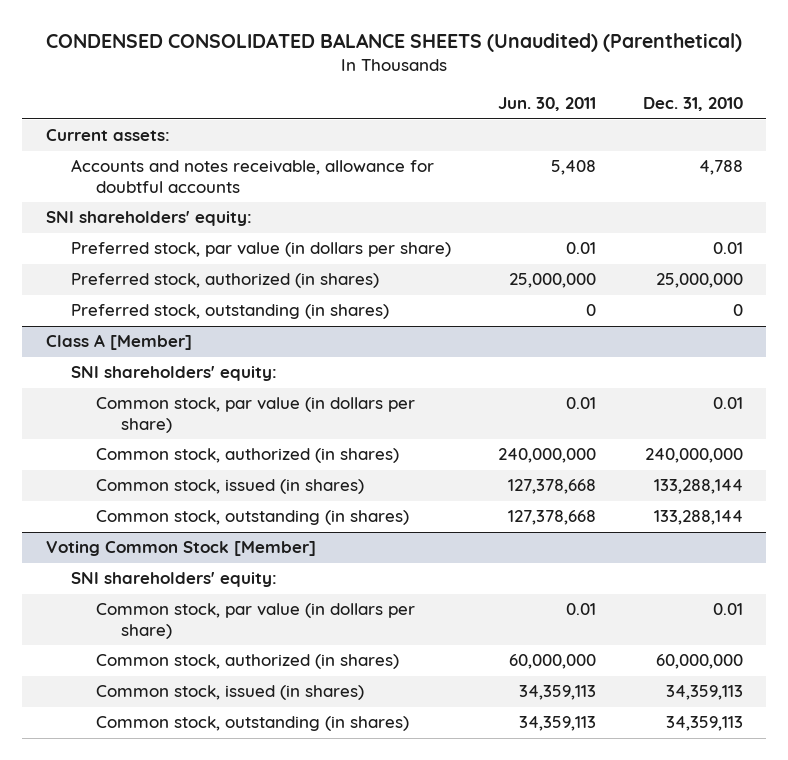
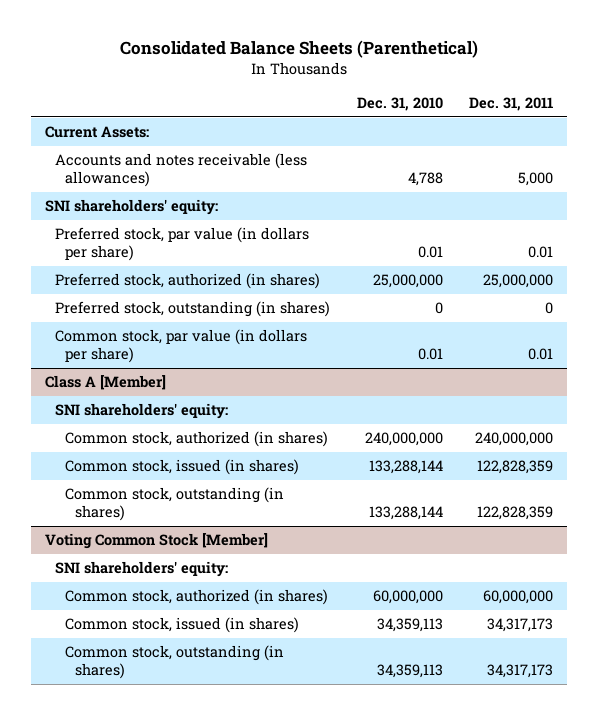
- CONDENSED CONSOLIDATED BALANCE SHEETS (Unaudited) (Parenthetical)
+ Consolidated Balance Sheets (Parenthetical)
- | Jun. 30, 2011 | Dec. 31, 2010
+ | Dec. 31, 2010 | Dec. 31, 2011
- Current assets:
- Accounts and notes receivable, allowance for doubtful accounts | 5,408 | 4,788
+ Current Assets:
+ Accounts and notes receivable (less allowances) | 4,788 | 5,000
+ Common stock, par value (in dollars per share) | 0.01 | 0.01
@ Class A [Member]
- Common stock, par value (in dollars per share) | 0.01 | 0.01
@ Voting Common Stock [Member]
- Common stock, par value (in dollars per share) | 0.01 | 0.01

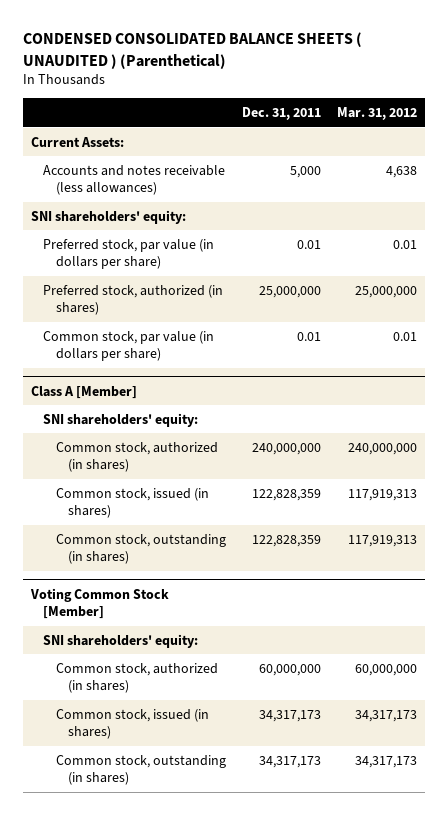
- Consolidated Balance Sheets (Parenthetical)
+ CONDENSED CONSOLIDATED BALANCE SHEETS ( UNAUDITED ) (Parenthetical)
- | Dec. 31, 2010 | Dec. 31, 2011
+ | Dec. 31, 2011 | Mar. 31, 2012
- Preferred stock, outstanding (in shares) | 0 | 0

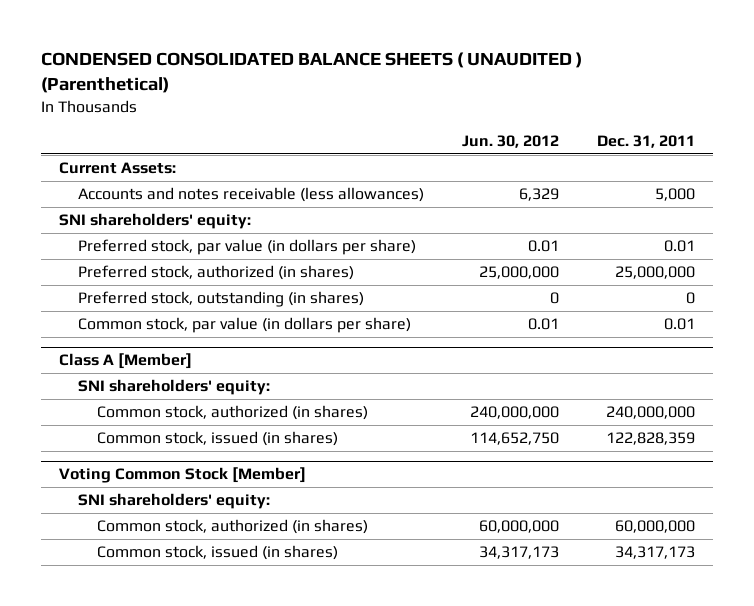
- | Dec. 31, 2011 | Mar. 31, 2012
+ | Jun. 30, 2012 | Dec. 31, 2011
+ Preferred stock, outstanding (in shares) | 0 | 0
@ Class A [Member]
- Common stock, outstanding (in shares) | 122,828,359 | 117,919,313
@ Voting Common Stock [Member]
- Common stock, outstanding (in shares) | 34,317,173 | 34,317,173

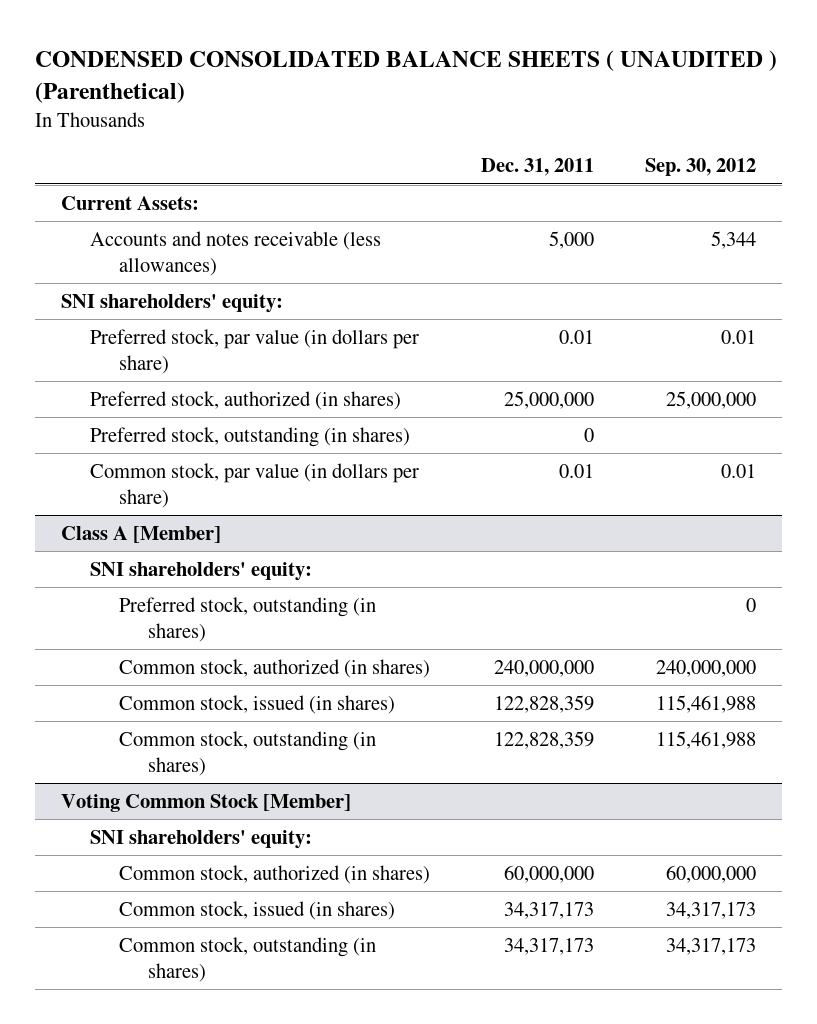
- | Jun. 30, 2012 | Dec. 31, 2011
+ | Dec. 31, 2011 | Sep. 30, 2012
@ Class A [Member]
+ Preferred stock, outstanding (in shares) | | 0
+ Common stock, outstanding (in shares) | 122,828,359 | 115,461,988
@ Voting Common Stock [Member]
+ Common stock, outstanding (in shares) | 34,317,173 | 34,317,173

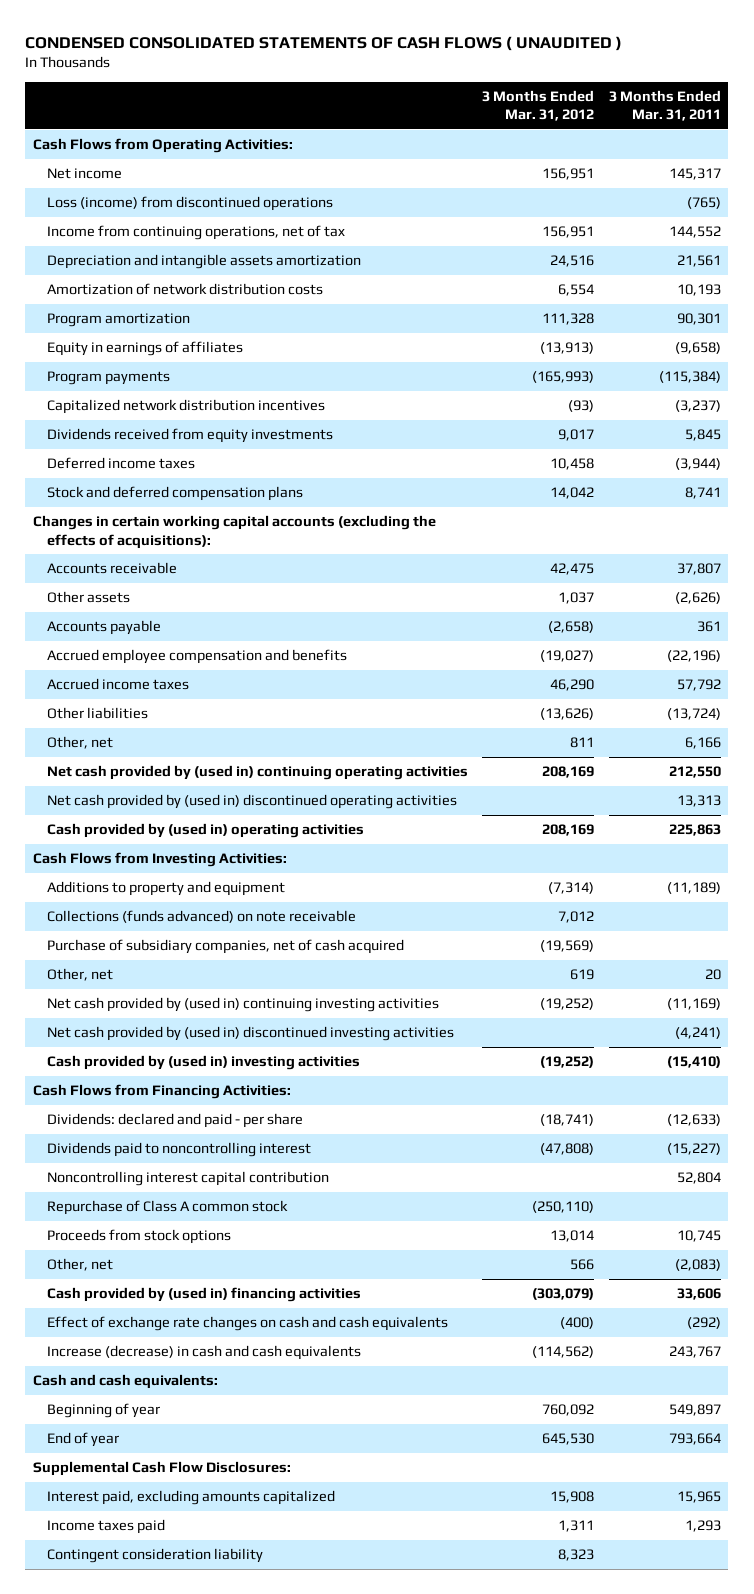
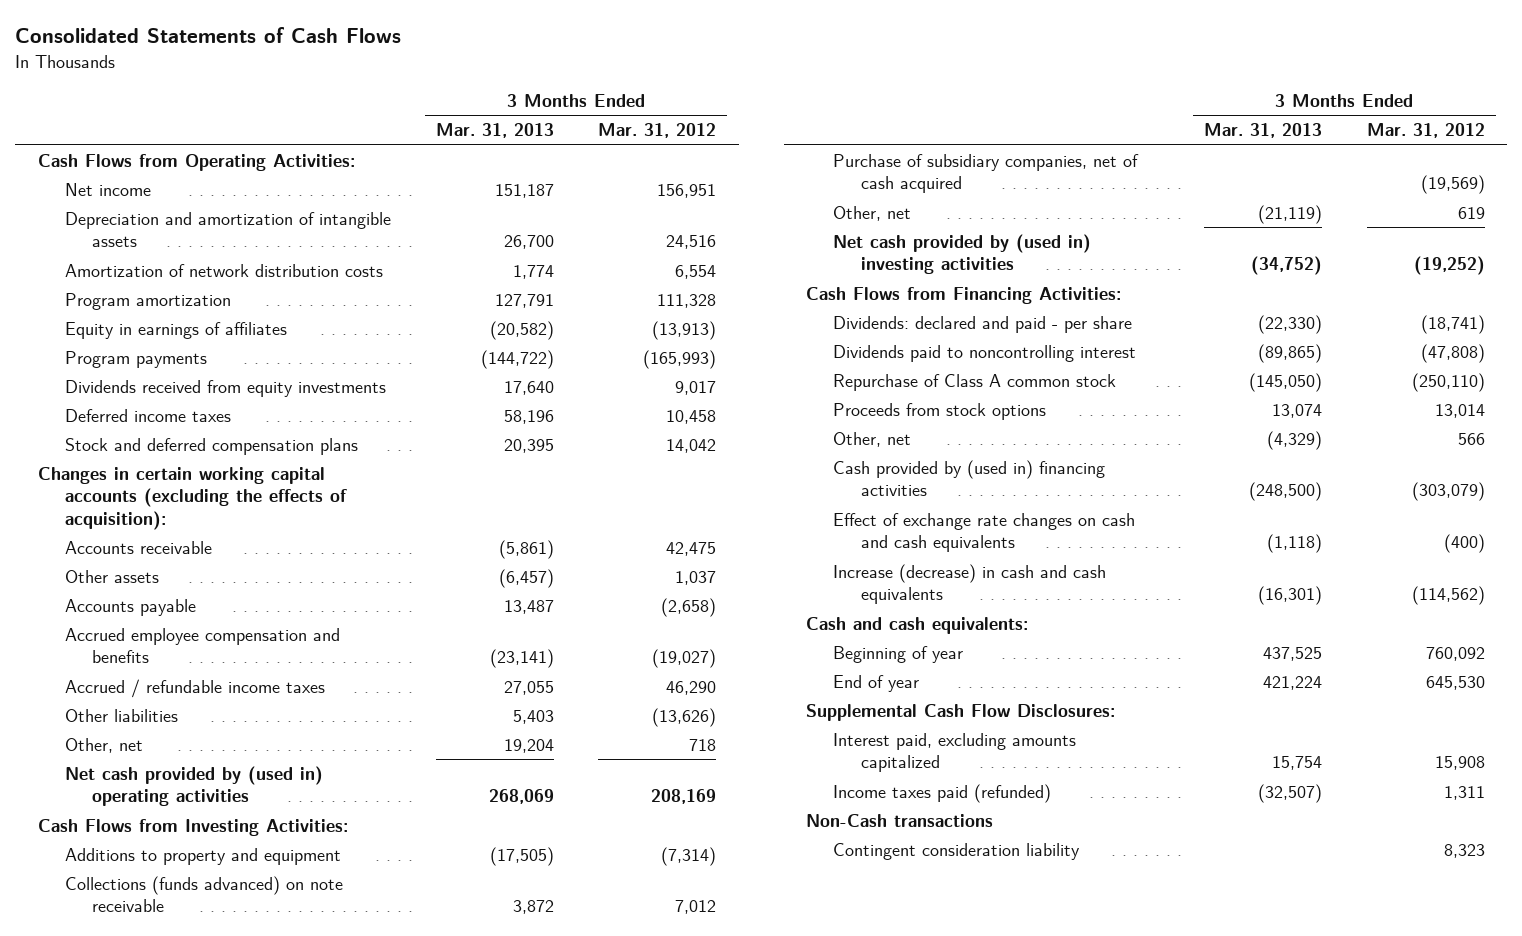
- CONDENSED CONSOLIDATED STATEMENTS OF CASH FLOWS ( UNAUDITED )
+ Consolidated Statements of Cash Flows
- | 3 Months Ended Mar. 31, 2012 | 3 Months Ended Mar. 31, 2011
+ | 3 Months Ended Mar. 31, 2013 | 3 Months Ended Mar. 31, 2012
- Loss (income) from discontinued operations | | (765)
- Income from continuing operations, net of tax | 156,951 | 144,552
- Depreciation and intangible assets amortization | 24,516 | 21,561
+ Depreciation and amortization of intangible assets | 26,700 | 24,516
- Capitalized network distribution incentives | (93) | (3,237)
- Changes in certain working capital accounts (excluding the effects of acquisitions):
+ Changes in certain working capital accounts (excluding the effects of acquisition):
- Accrued income taxes | 46,290 | 57,792
+ Accrued / refundable income taxes | 27,055 | 46,290
- Other, net | 811 | 6,166
- Net cash provided by (used in) continuing operating activities | 208,169 | 212,550
- Net cash provided by (used in) discontinued operating activities | | 13,313
- Cash provided by (used in) operating activities | 208,169 | 225,863
+ Other, net | 19,204 | 718
+ Net cash provided by (used in) operating activities | 268,069 | 208,169
- Net cash provided by (used in) continuing investing activities | (19,252) | (11,169)
- Net cash provided by (used in) discontinued investing activities | | (4,241)
- Cash provided by (used in) investing activities | (19,252) | (15,410)
+ Net cash provided by (used in) investing activities | (34,752) | (19,252)
- Noncontrolling interest capital contribution | | 52,804
- Income taxes paid | 1,311 | 1,293
+ Income taxes paid (refunded) | (32,507) | 1,311
+ Non-Cash transactions

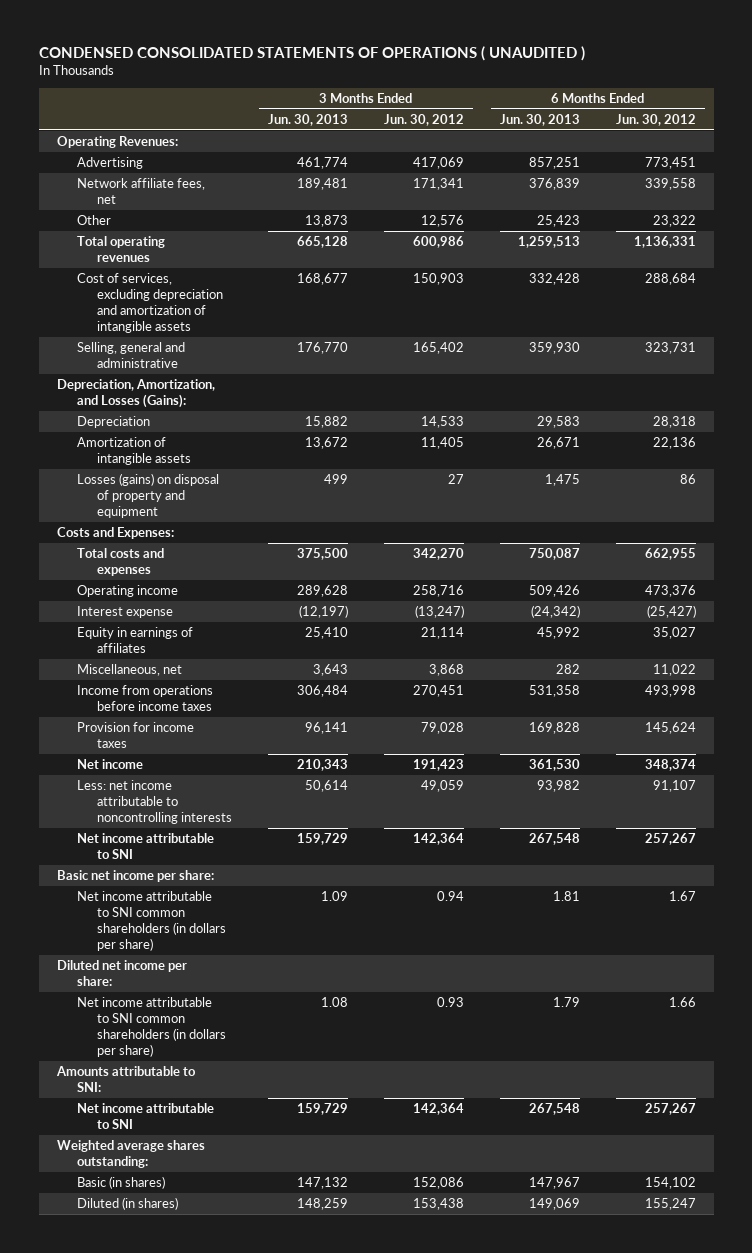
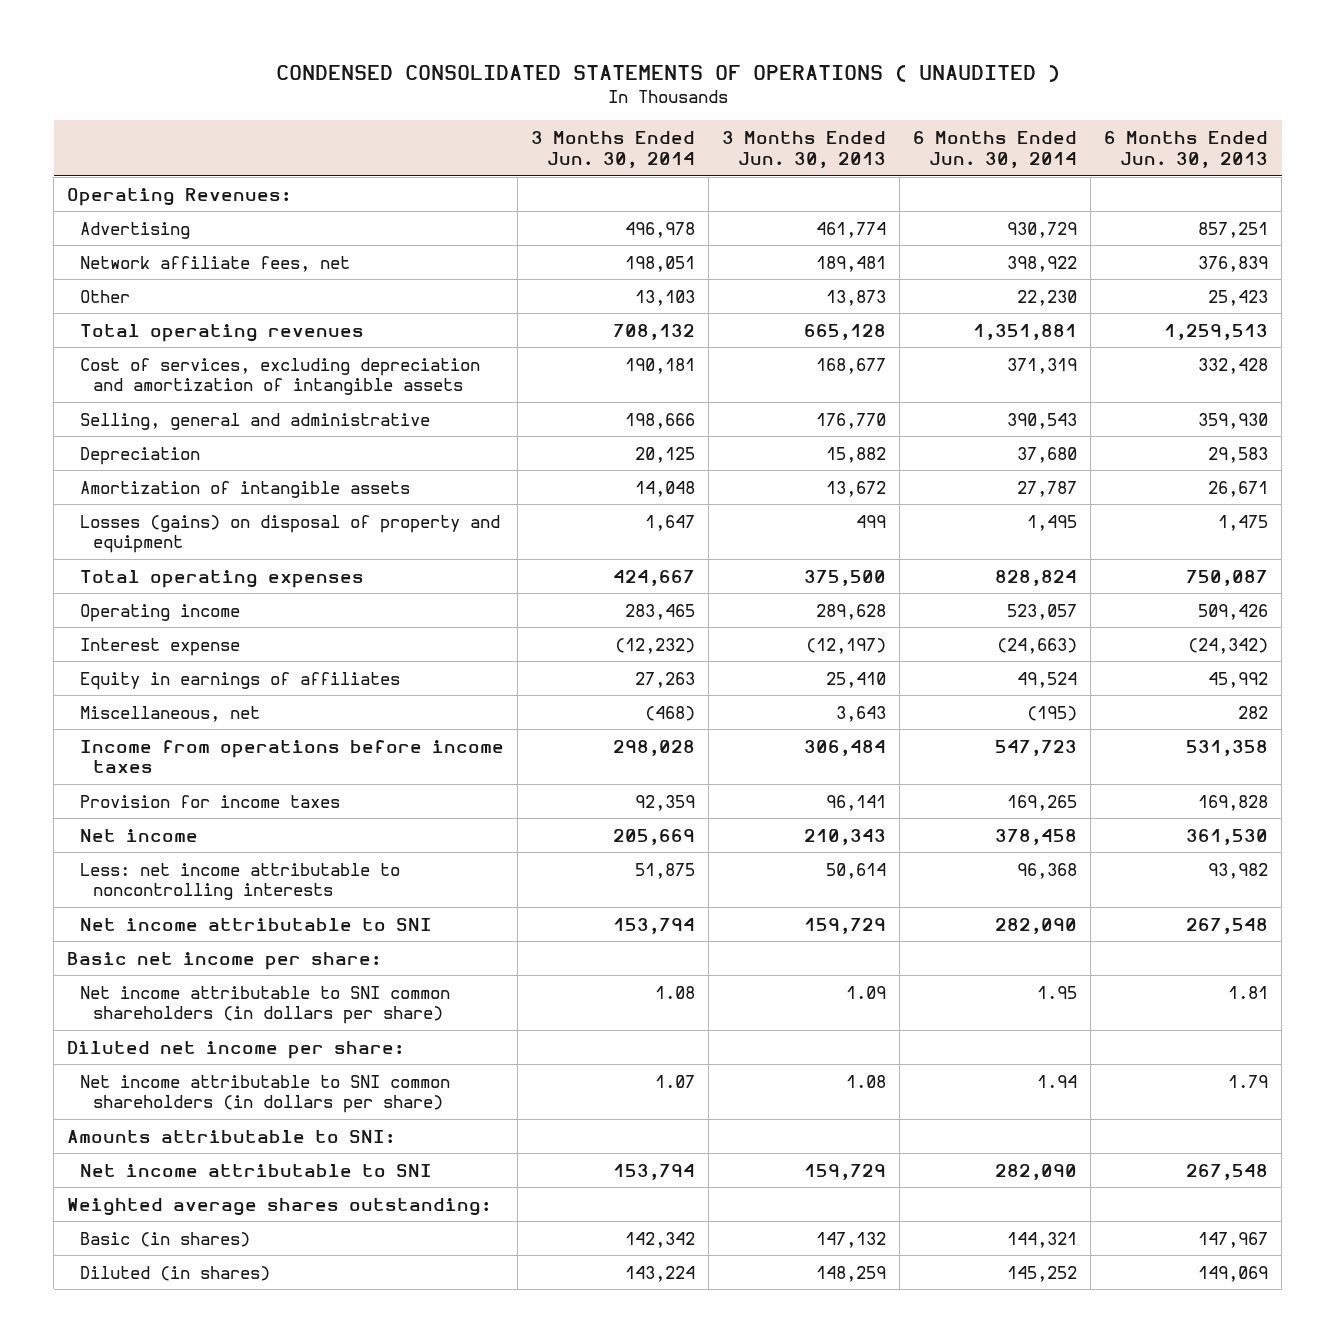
- | 3 Months Ended Jun. 30, 2013 | 3 Months Ended Jun. 30, 2012 | 6 Months Ended Jun. 30, 2013 | 6 Months Ended Jun. 30, 2012
+ | 3 Months Ended Jun. 30, 2014 | 3 Months Ended Jun. 30, 2013 | 6 Months Ended Jun. 30, 2014 | 6 Months Ended Jun. 30, 2013
- Depreciation, Amortization, and Losses (Gains):
- Costs and Expenses:
- Total costs and expenses | 375,500 | 342,270 | 750,087 | 662,955
+ Total operating expenses | 424,667 | 375,500 | 828,824 | 750,087

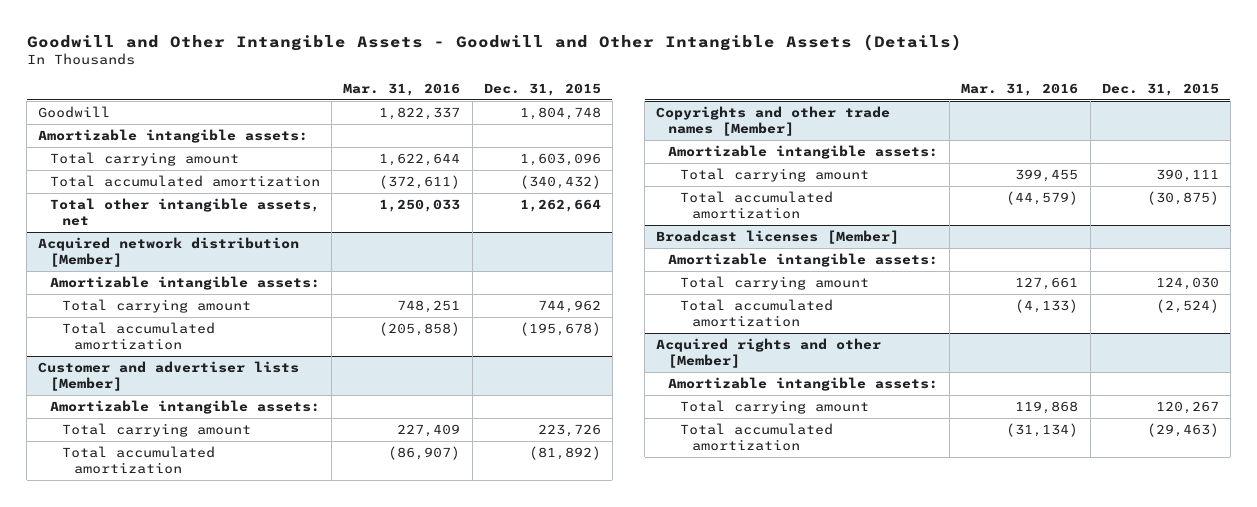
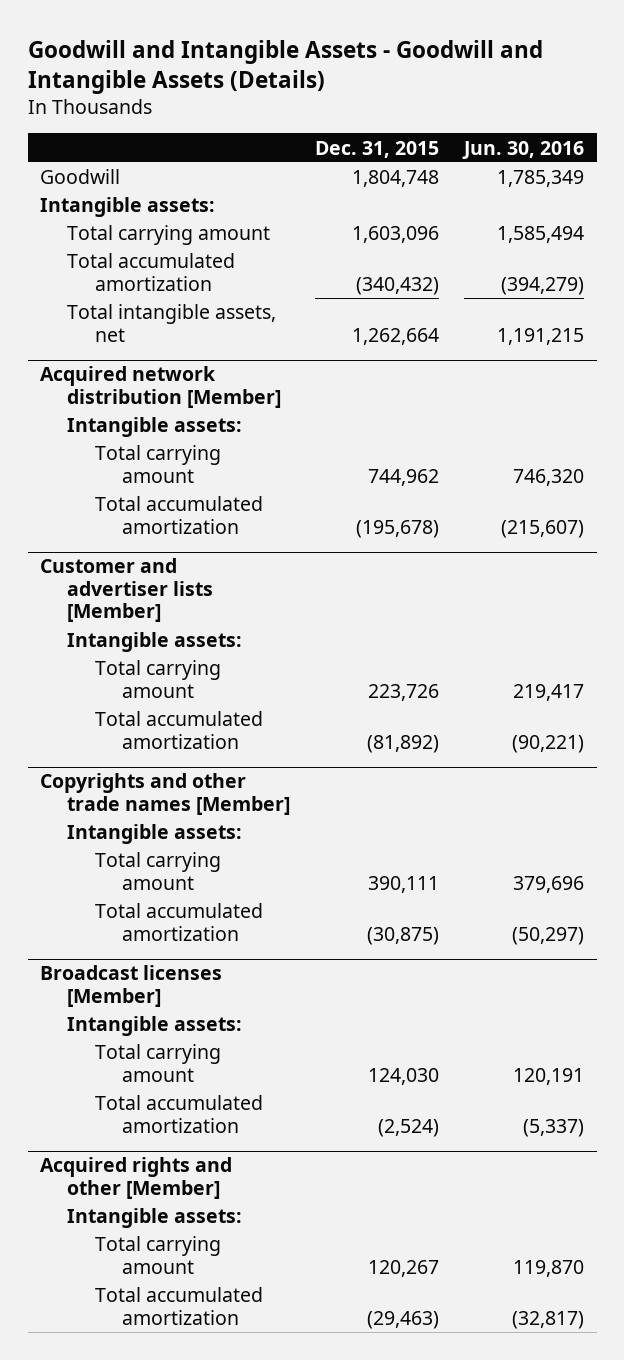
- Goodwill and Other Intangible Assets - Goodwill and Other Intangible Assets (Details)
+ Goodwill and Intangible Assets - Goodwill and Intangible Assets (Details)
- | Mar. 31, 2016 | Dec. 31, 2015
+ | Dec. 31, 2015 | Jun. 30, 2016
- Amortizable intangible assets:
+ Intangible assets:
- Total other intangible assets, net | 1,250,033 | 1,262,664
+ Total intangible assets, net | 1,262,664 | 1,191,215
@ Acquired network distribution [Member]
- Amortizable intangible assets:
+ Intangible assets:
@ Customer and advertiser lists [Member]
- Amortizable intangible assets:
+ Intangible assets:
@ Copyrights and other trade names [Member]
- Amortizable intangible assets:
+ Intangible assets:
@ Broadcast licenses [Member]
- Amortizable intangible assets:
+ Intangible assets:
@ Acquired rights and other [Member]
- Amortizable intangible assets:
+ Intangible assets:

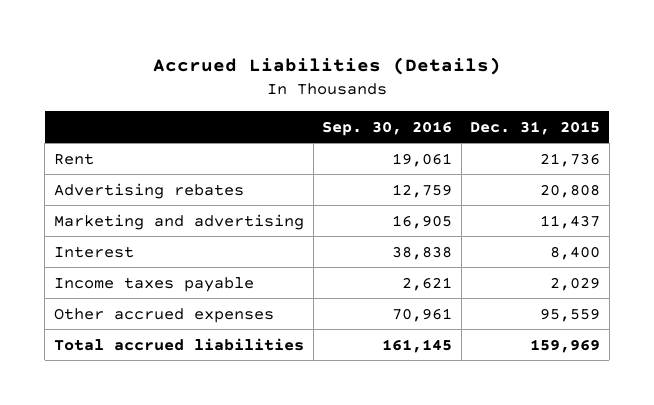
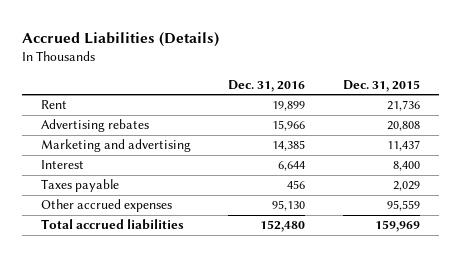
- | Sep. 30, 2016 | Dec. 31, 2015
+ | Dec. 31, 2016 | Dec. 31, 2015
- Income taxes payable | 2,621 | 2,029
+ Taxes payable | 456 | 2,029

